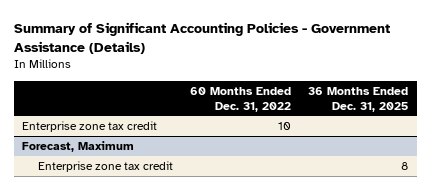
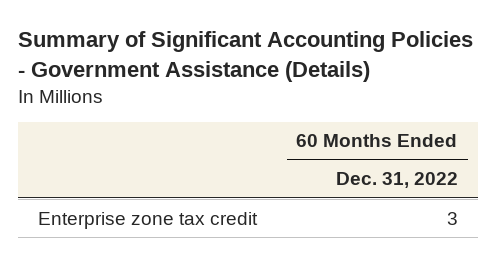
- | 60 Months Ended Dec. 31, 2022 | 36 Months Ended Dec. 31, 2025
+ | 60 Months Ended Dec. 31, 2022
- Enterprise zone tax credit | 10 |
- Forecast, Maximum
- Enterprise zone tax credit | | 8
+ Enterprise zone tax credit | 3

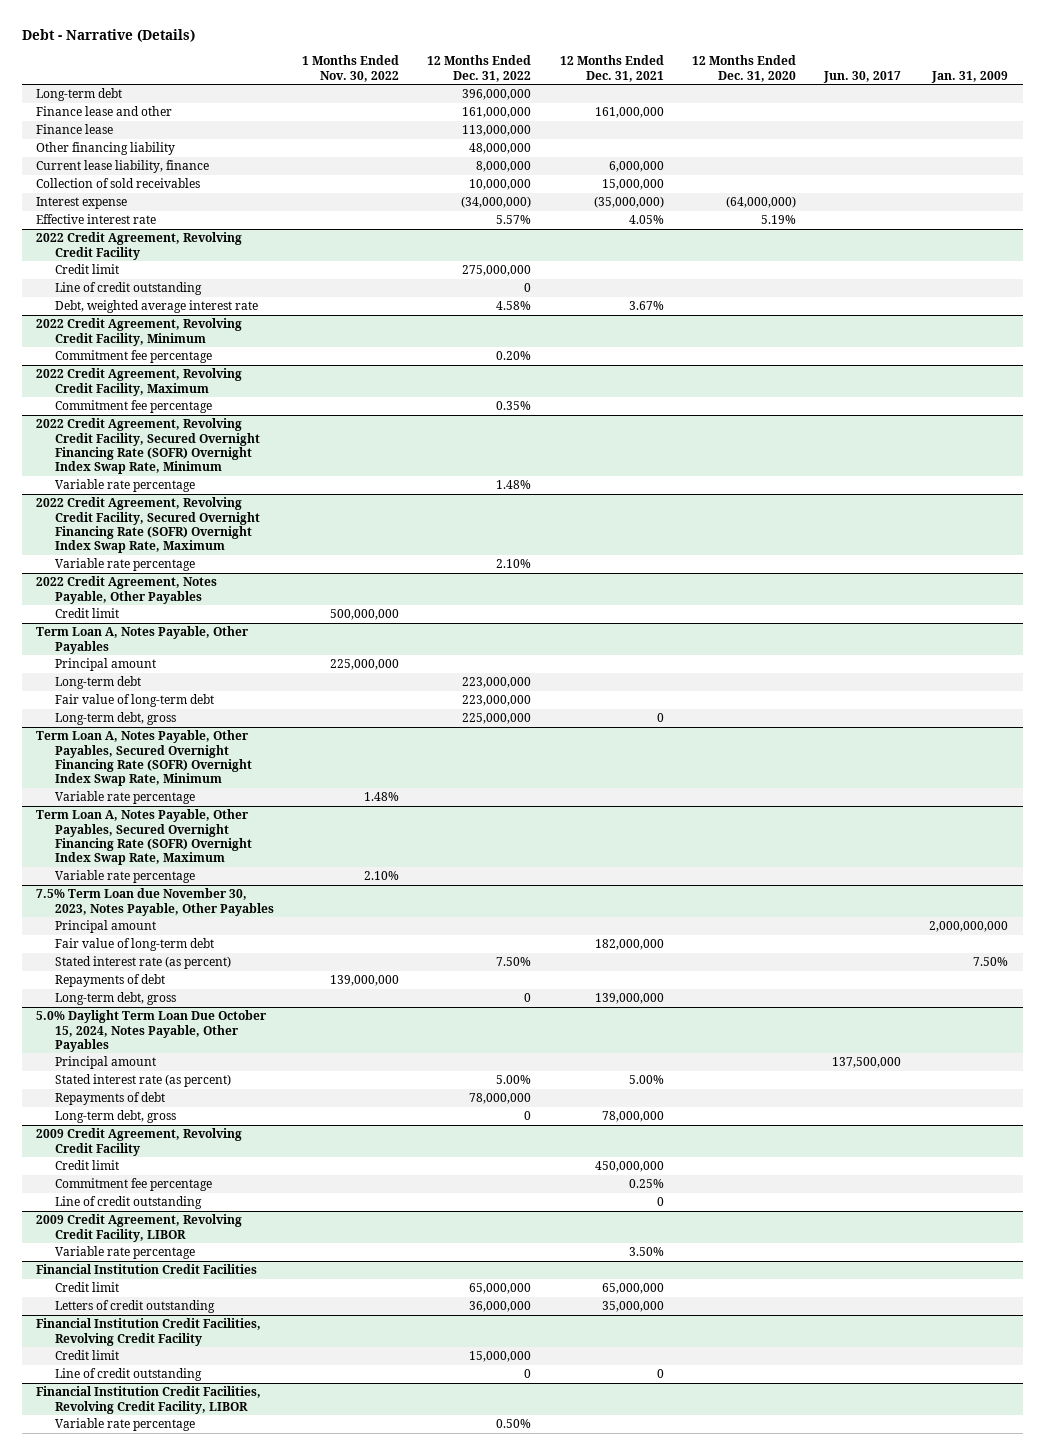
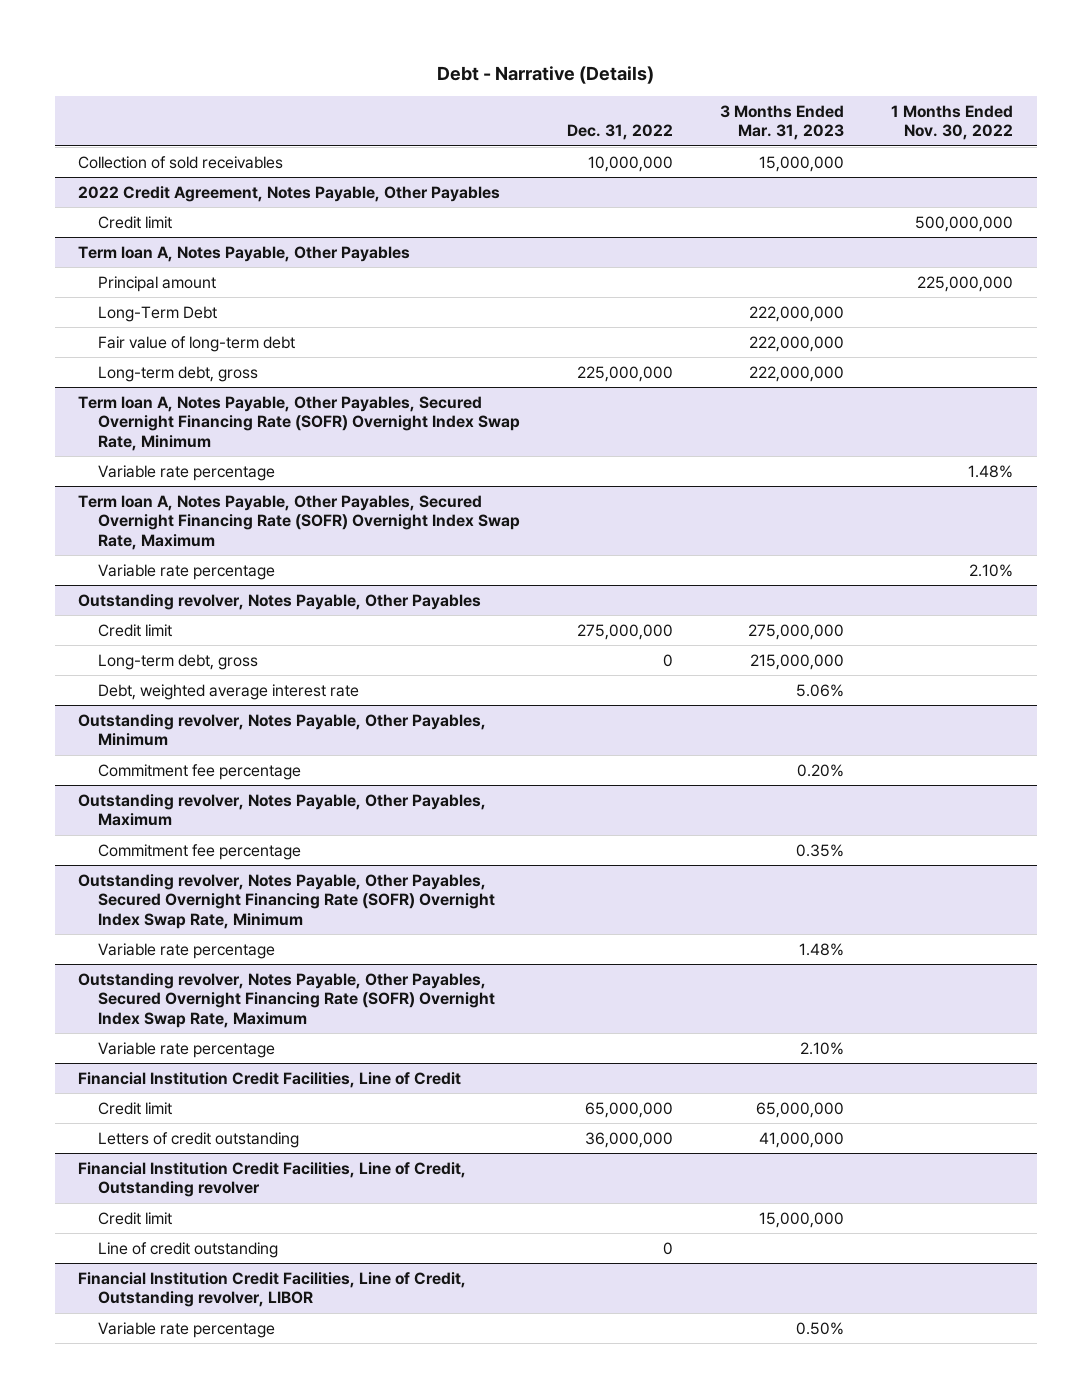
- | 1 Months Ended Nov. 30, 2022 | 12 Months Ended Dec. 31, 2022 | 12 Months Ended Dec. 31, 2021 | 12 Months Ended Dec. 31, 2020 | Jun. 30, 2017 | Jan. 31, 2009
+ | Dec. 31, 2022 | 3 Months Ended Mar. 31, 2023 | 1 Months Ended Nov. 30, 2022
- Long-term debt | | 396,000,000 | | | |
- Finance lease and other | | 161,000,000 | 161,000,000 | | |
- Finance lease | | 113,000,000 | | | |
- Other financing liability | | 48,000,000 | | | |
- Current lease liability, finance | | 8,000,000 | 6,000,000 | | |
- Interest expense | | (34,000,000) | (35,000,000) | (64,000,000) | |
- Effective interest rate | | 5.57% | 4.05% | 5.19% | |
- 2022 Credit Agreement, Revolving Credit Facility
- Credit limit | | 275,000,000 | | | |
- Line of credit outstanding | | 0 | | | |
- Debt, weighted average interest rate | | 4.58% | 3.67% | | |
- 2022 Credit Agreement, Revolving Credit Facility, Minimum
- Commitment fee percentage | | 0.20% | | | |
- 2022 Credit Agreement, Revolving Credit Facility, Maximum
- Commitment fee percentage | | 0.35% | | | |
- 2022 Credit Agreement, Revolving Credit Facility, Secured Overnight Financing Rate (SOFR) Overnight Index Swap Rate, Minimum
- Variable rate percentage | | 1.48% | | | |
- 2022 Credit Agreement, Revolving Credit Facility, Secured Overnight Financing Rate (SOFR) Overnight Index Swap Rate, Maximum
- Variable rate percentage | | 2.10% | | | |
- Term Loan A, Notes Payable, Other Payables
+ Term loan A, Notes Payable, Other Payables
- Long-term debt | | 223,000,000 | | | |
+ Long-Term Debt | | 222,000,000 |
- Term Loan A, Notes Payable, Other Payables, Secured Overnight Financing Rate (SOFR) Overnight Index Swap Rate, Minimum
+ Term loan A, Notes Payable, Other Payables, Secured Overnight Financing Rate (SOFR) Overnight Index Swap Rate, Minimum
- Term Loan A, Notes Payable, Other Payables, Secured Overnight Financing Rate (SOFR) Overnight Index Swap Rate, Maximum
+ Term loan A, Notes Payable, Other Payables, Secured Overnight Financing Rate (SOFR) Overnight Index Swap Rate, Maximum
- 7.5% Term Loan due November 30, 2023, Notes Payable, Other Payables
- Principal amount | | | | | | 2,000,000,000
- Fair value of long-term debt | | | 182,000,000 | | |
- Stated interest rate (as percent) | | 7.50% | | | | 7.50%
- Repayments of debt | 139,000,000 | | | | |
- Long-term debt, gross | | 0 | 139,000,000 | | |
- 5.0% Daylight Term Loan Due October 15, 2024, Notes Payable, Other Payables
- Principal amount | | | | | 137,500,000 |
- Stated interest rate (as percent) | | 5.00% | 5.00% | | |
- Repayments of debt | | 78,000,000 | | | |
- Long-term debt, gross | | 0 | 78,000,000 | | |
- 2009 Credit Agreement, Revolving Credit Facility
- Credit limit | | | 450,000,000 | | |
- Commitment fee percentage | | | 0.25% | | |
- Line of credit outstanding | | | 0 | | |
- 2009 Credit Agreement, Revolving Credit Facility, LIBOR
- Variable rate percentage | | | 3.50% | | |
- Financial Institution Credit Facilities
+ Outstanding revolver, Notes Payable, Other Payables
+ Credit limit | 275,000,000 | 275,000,000 |
+ Long-term debt, gross | 0 | 215,000,000 |
+ Debt, weighted average interest rate | | 5.06% |
+ Outstanding revolver, Notes Payable, Other Payables, Minimum
+ Commitment fee percentage | | 0.20% |
+ Outstanding revolver, Notes Payable, Other Payables, Maximum
+ Commitment fee percentage | | 0.35% |
+ Outstanding revolver, Notes Payable, Other Payables, Secured Overnight Financing Rate (SOFR) Overnight Index Swap Rate, Minimum
+ Variable rate percentage | | 1.48% |
+ Outstanding revolver, Notes Payable, Other Payables, Secured Overnight Financing Rate (SOFR) Overnight Index Swap Rate, Maximum
+ Variable rate percentage | | 2.10% |
+ Financial Institution Credit Facilities, Line of Credit
- Financial Institution Credit Facilities, Revolving Credit Facility
- Credit limit | | 15,000,000 | | | |
- Line of credit outstanding | | 0 | 0 | | |
- Financial Institution Credit Facilities, Revolving Credit Facility, LIBOR
- Variable rate percentage | | 0.50% | | | |
+ Financial Institution Credit Facilities, Line of Credit, Outstanding revolver
+ Credit limit | | 15,000,000 |
+ Line of credit outstanding | 0 | |
+ Financial Institution Credit Facilities, Line of Credit, Outstanding revolver, LIBOR
+ Variable rate percentage | | 0.50% |

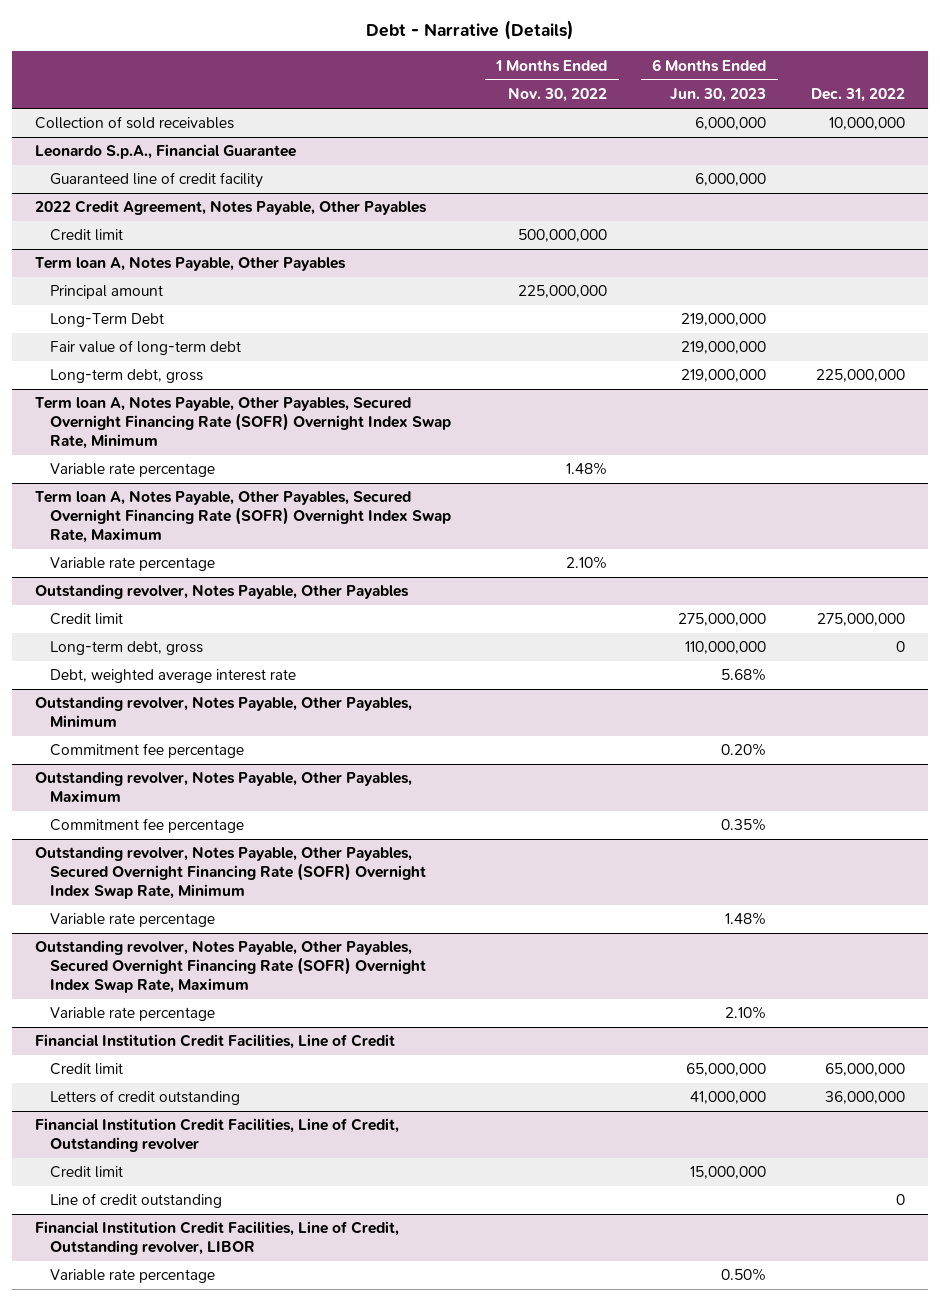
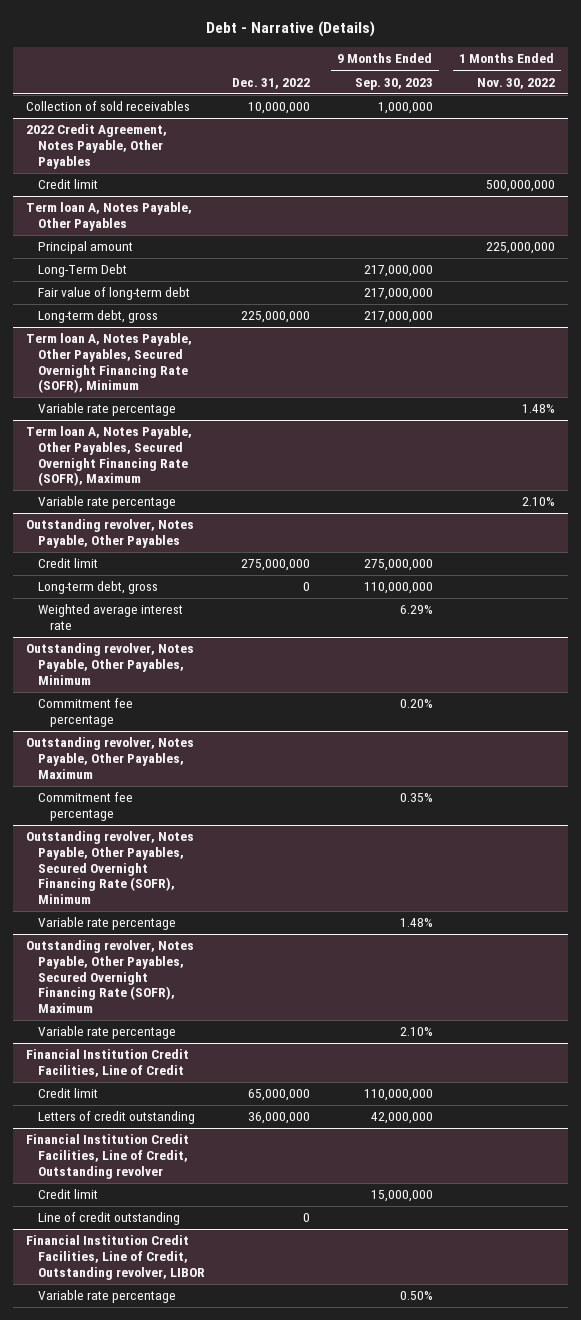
- | 1 Months Ended Nov. 30, 2022 | 6 Months Ended Jun. 30, 2023 | Dec. 31, 2022
+ | Dec. 31, 2022 | 9 Months Ended Sep. 30, 2023 | 1 Months Ended Nov. 30, 2022
- Leonardo S.p.A., Financial Guarantee
- Guaranteed line of credit facility | | 6,000,000 |
- Term loan A, Notes Payable, Other Payables, Secured Overnight Financing Rate (SOFR) Overnight Index Swap Rate, Minimum
+ Term loan A, Notes Payable, Other Payables, Secured Overnight Financing Rate (SOFR), Minimum
- Term loan A, Notes Payable, Other Payables, Secured Overnight Financing Rate (SOFR) Overnight Index Swap Rate, Maximum
+ Term loan A, Notes Payable, Other Payables, Secured Overnight Financing Rate (SOFR), Maximum
@ Outstanding revolver, Notes Payable, Other Payables
- Debt, weighted average interest rate | | 5.68% |
+ Weighted average interest rate | | 6.29% |
- Outstanding revolver, Notes Payable, Other Payables, Secured Overnight Financing Rate (SOFR) Overnight Index Swap Rate, Minimum
+ Outstanding revolver, Notes Payable, Other Payables, Secured Overnight Financing Rate (SOFR), Minimum
- Outstanding revolver, Notes Payable, Other Payables, Secured Overnight Financing Rate (SOFR) Overnight Index Swap Rate, Maximum
+ Outstanding revolver, Notes Payable, Other Payables, Secured Overnight Financing Rate (SOFR), Maximum

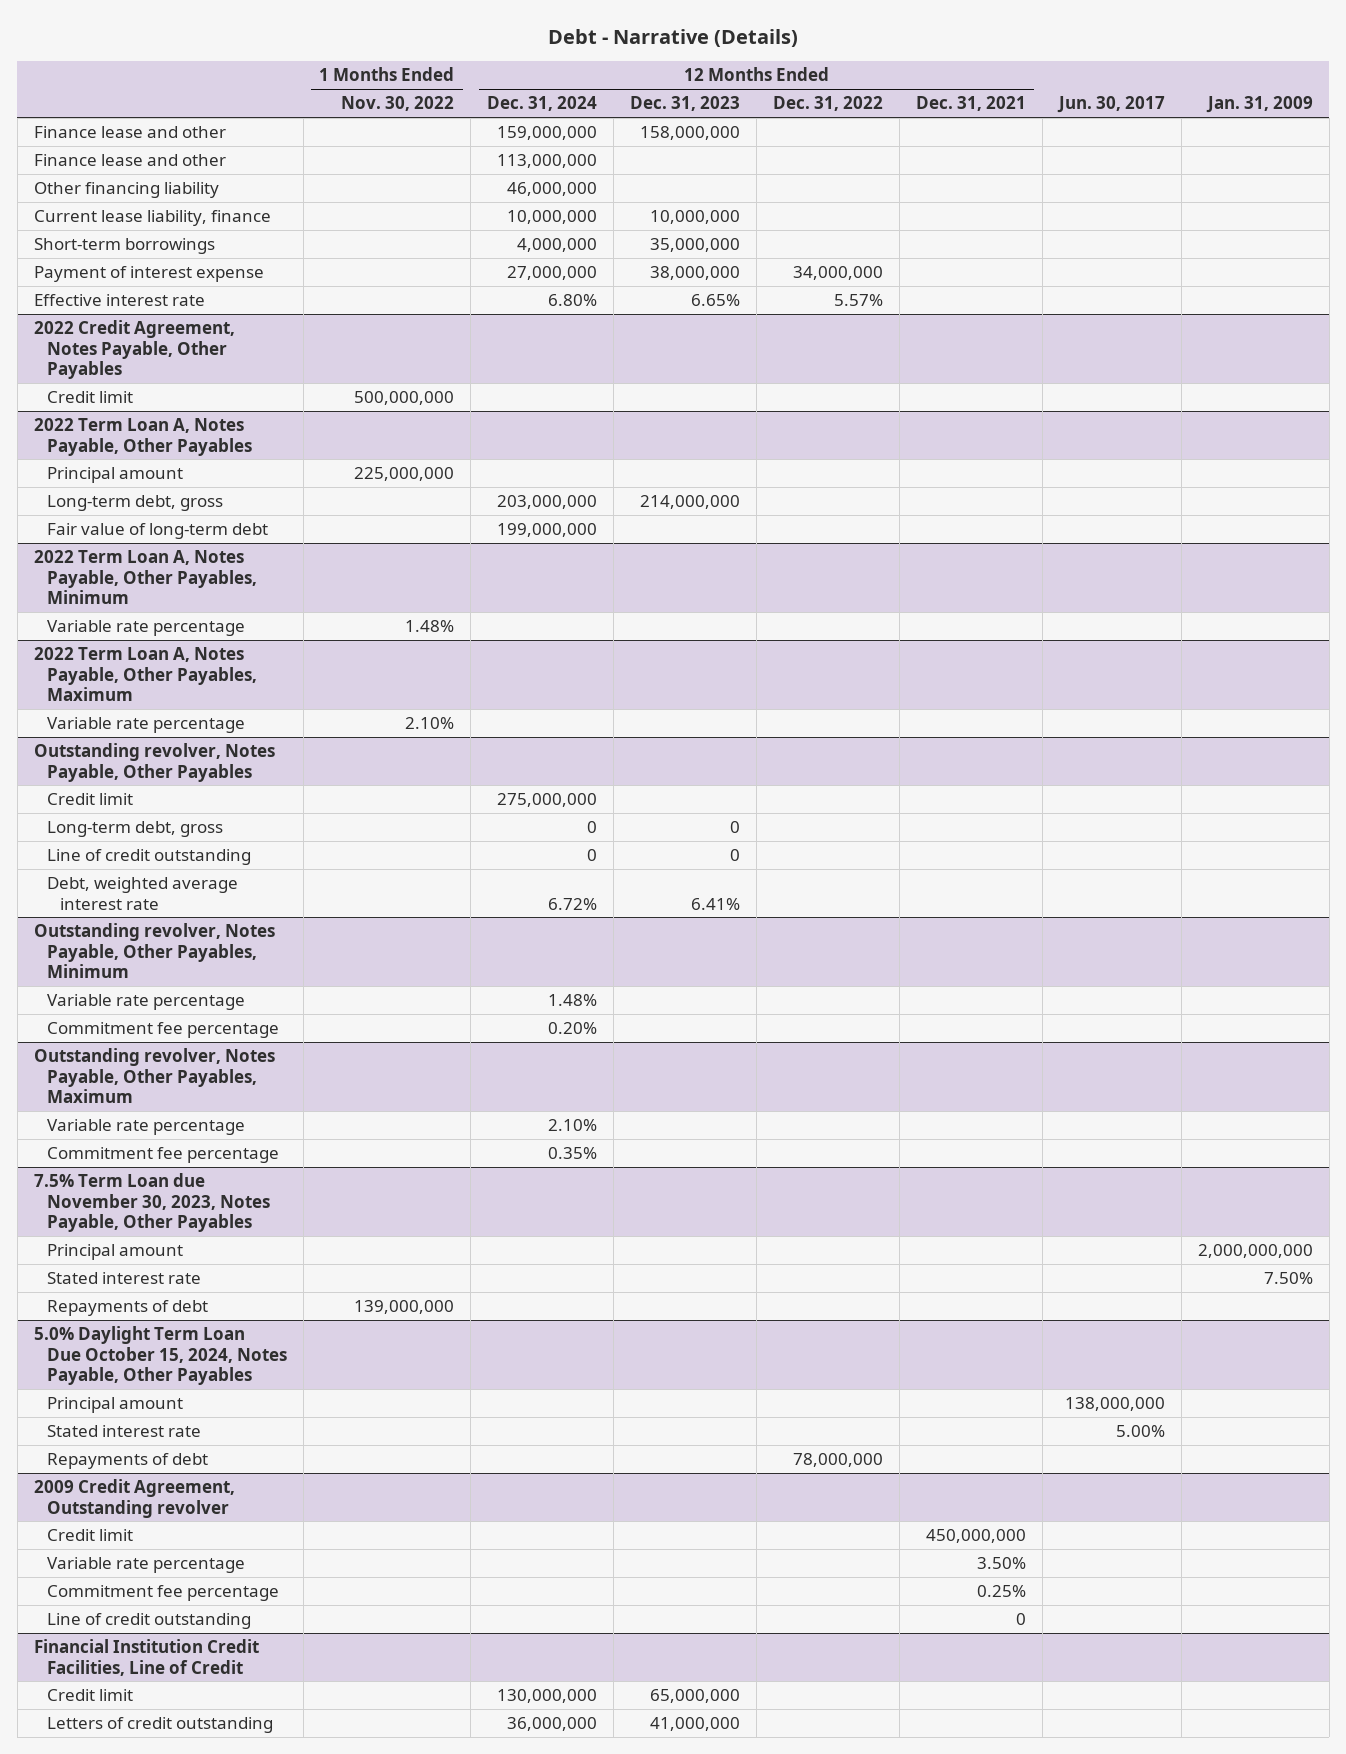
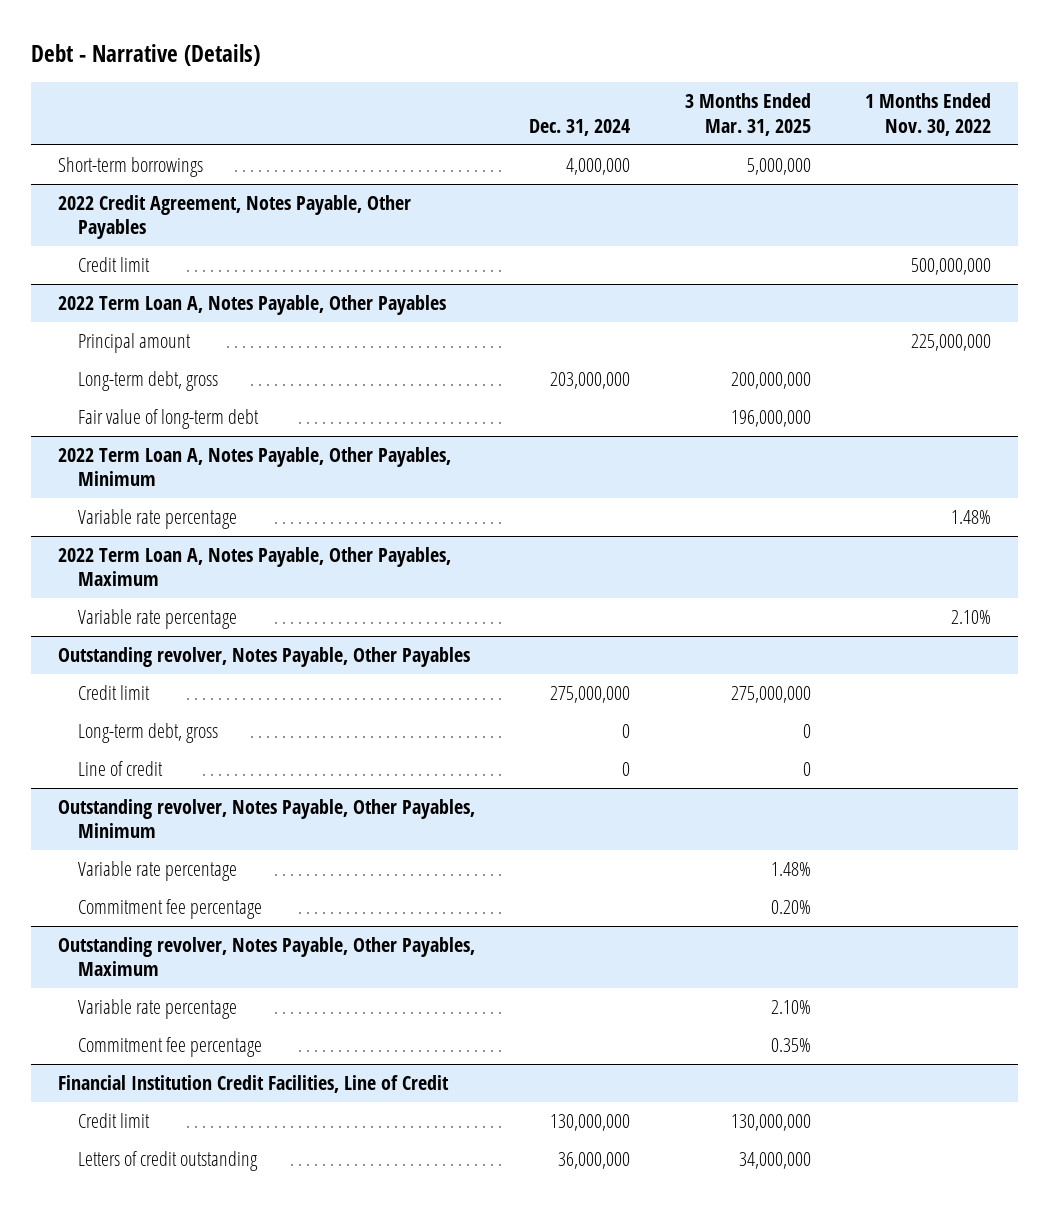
- | 1 Months Ended Nov. 30, 2022 | 12 Months Ended Dec. 31, 2024 | 12 Months Ended Dec. 31, 2023 | 12 Months Ended Dec. 31, 2022 | 12 Months Ended Dec. 31, 2021 | Jun. 30, 2017 | Jan. 31, 2009
+ | Dec. 31, 2024 | 3 Months Ended Mar. 31, 2025 | 1 Months Ended Nov. 30, 2022
- Finance lease and other | | 159,000,000 | 158,000,000 | | | |
- Finance lease and other | | 113,000,000 | | | | |
- Other financing liability | | 46,000,000 | | | | |
- Current lease liability, finance | | 10,000,000 | 10,000,000 | | | |
- Payment of interest expense | | 27,000,000 | 38,000,000 | 34,000,000 | | |
- Effective interest rate | | 6.80% | 6.65% | 5.57% | | |
@ Outstanding revolver, Notes Payable, Other Payables
- Line of credit outstanding | | 0 | 0 | | | |
- Debt, weighted average interest rate | | 6.72% | 6.41% | | | |
+ Line of credit | 0 | 0 |
- 7.5% Term Loan due November 30, 2023, Notes Payable, Other Payables
- Principal amount | | | | | | | 2,000,000,000
- Stated interest rate | | | | | | | 7.50%
- Repayments of debt | 139,000,000 | | | | | |
- 5.0% Daylight Term Loan Due October 15, 2024, Notes Payable, Other Payables
- Principal amount | | | | | | 138,000,000 |
- Stated interest rate | | | | | | 5.00% |
- Repayments of debt | | | | 78,000,000 | | |
- 2009 Credit Agreement, Outstanding revolver
- Credit limit | | | | | 450,000,000 | |
- Variable rate percentage | | | | | 3.50% | |
- Commitment fee percentage | | | | | 0.25% | |
- Line of credit outstanding | | | | | 0 | |

